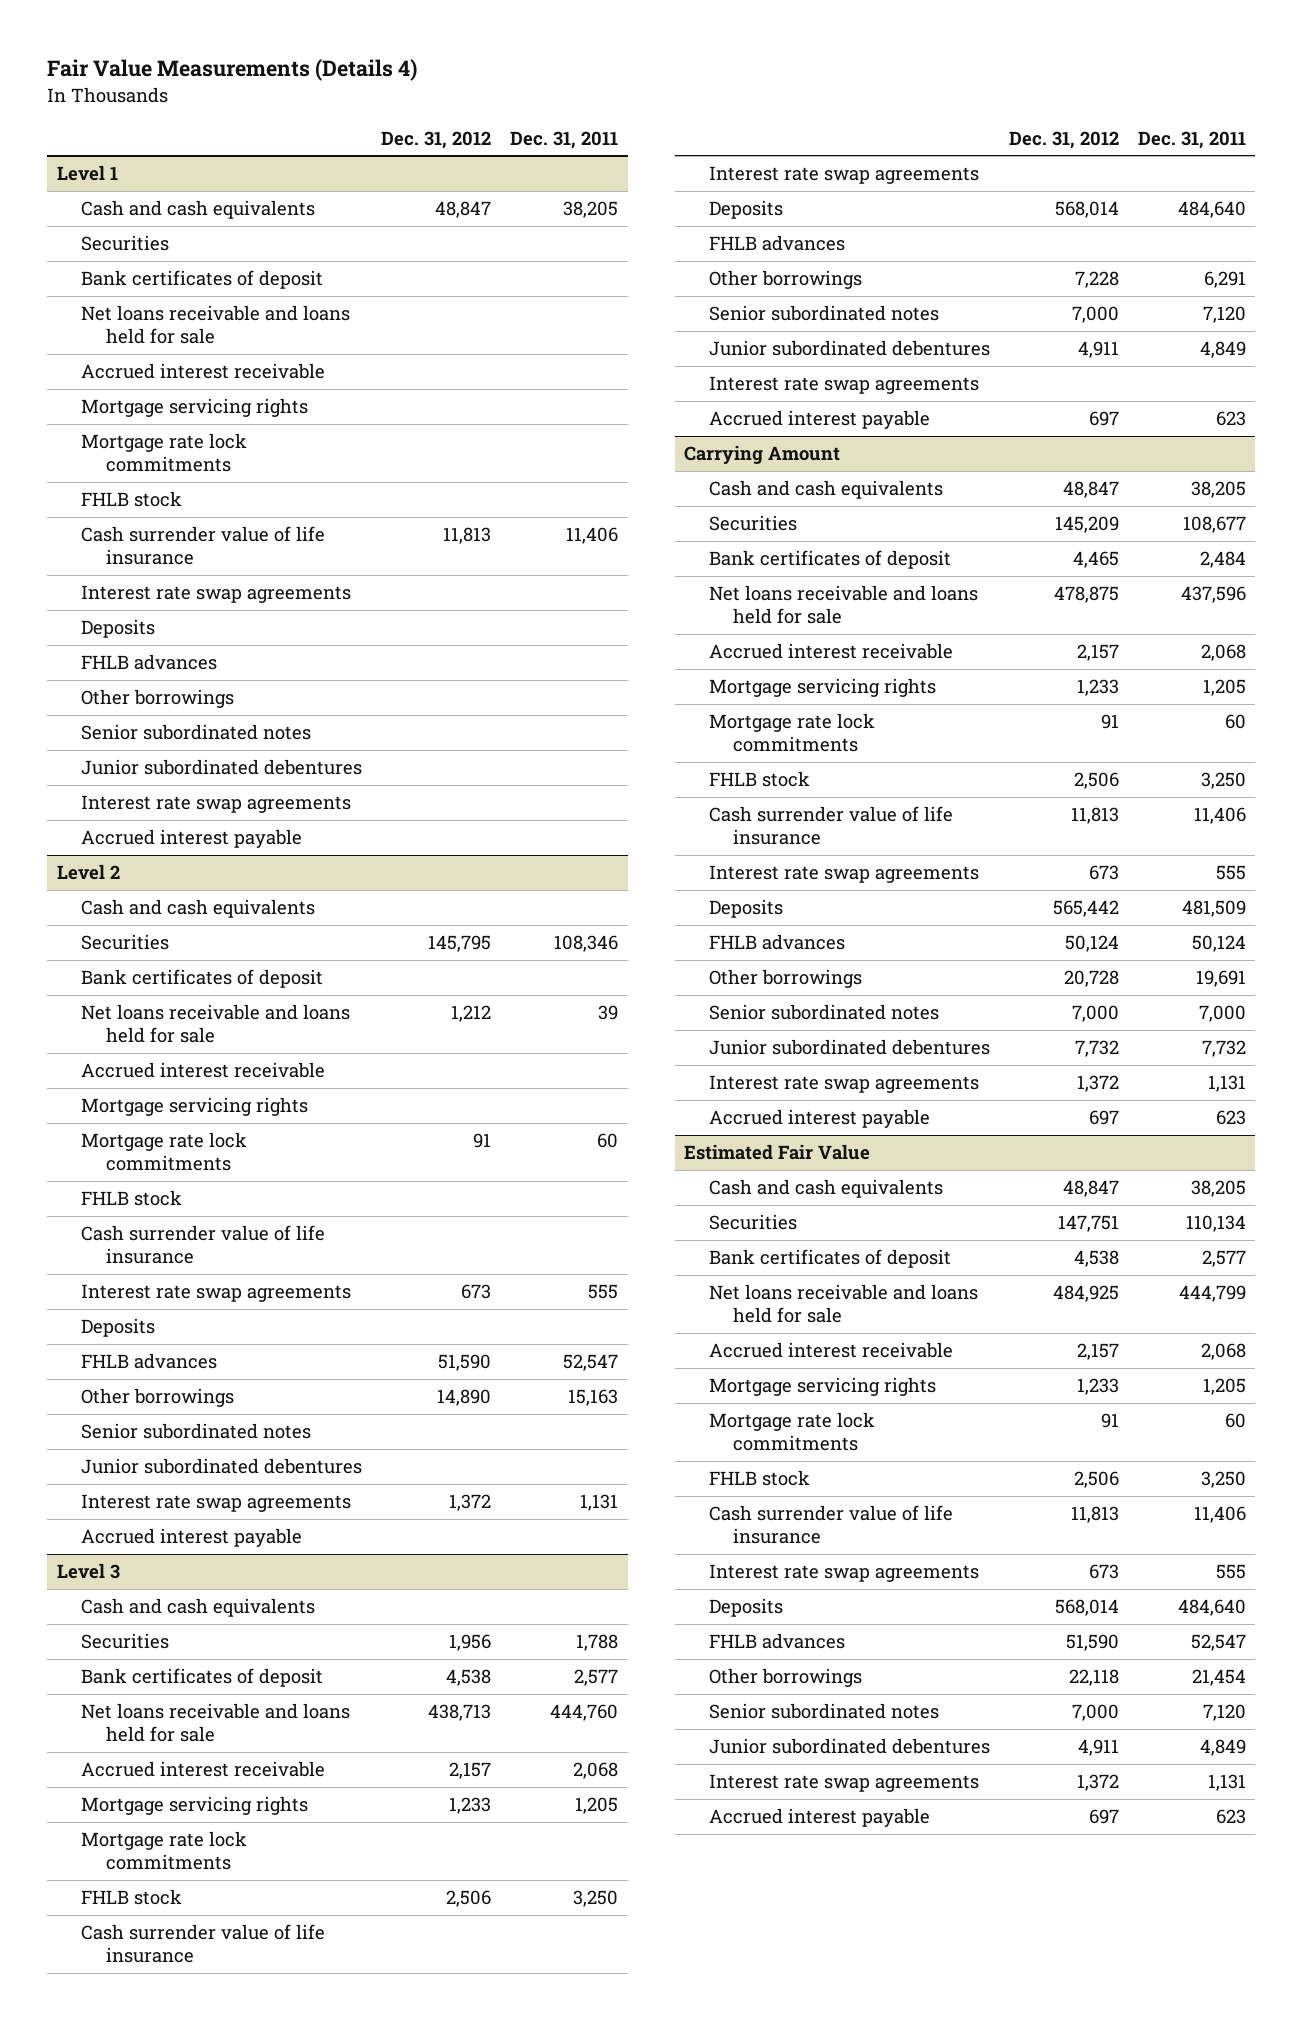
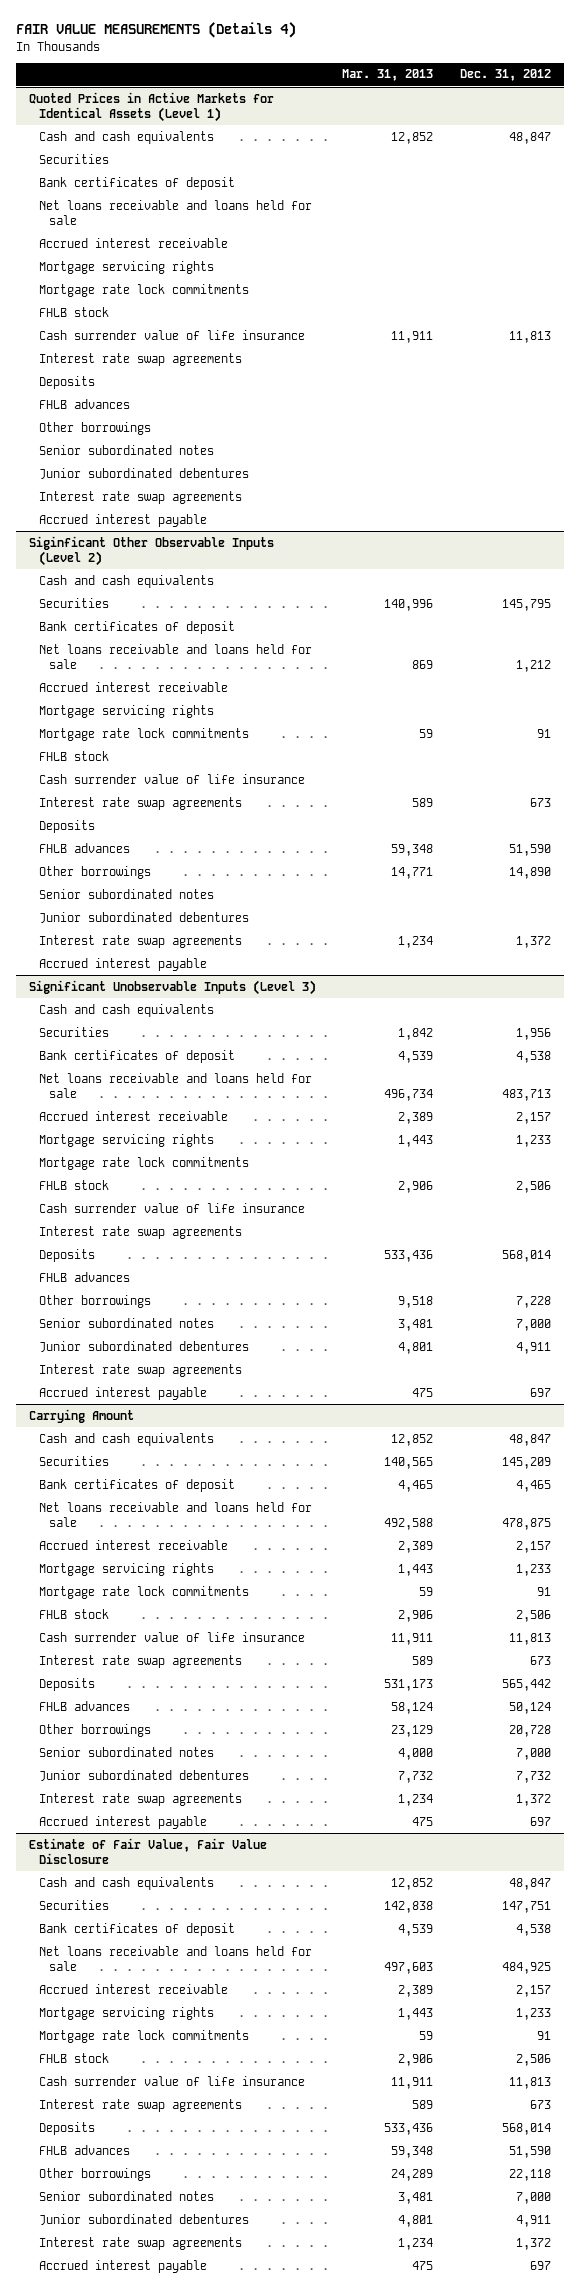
- Fair Value Measurements (Details 4)
+ FAIR VALUE MEASUREMENTS (Details 4)
- | Dec. 31, 2012 | Dec. 31, 2011
+ | Mar. 31, 2013 | Dec. 31, 2012
- Level 1
+ Quoted Prices in Active Markets for Identical Assets (Level 1)
- Level 2
+ Siginficant Other Observable Inputs (Level 2)
- Level 3
+ Significant Unobservable Inputs (Level 3)
- Net loans receivable and loans held for sale | 438,713 | 444,760
+ Net loans receivable and loans held for sale | 496,734 | 483,713
- Estimated Fair Value
+ Estimate of Fair Value, Fair Value Disclosure

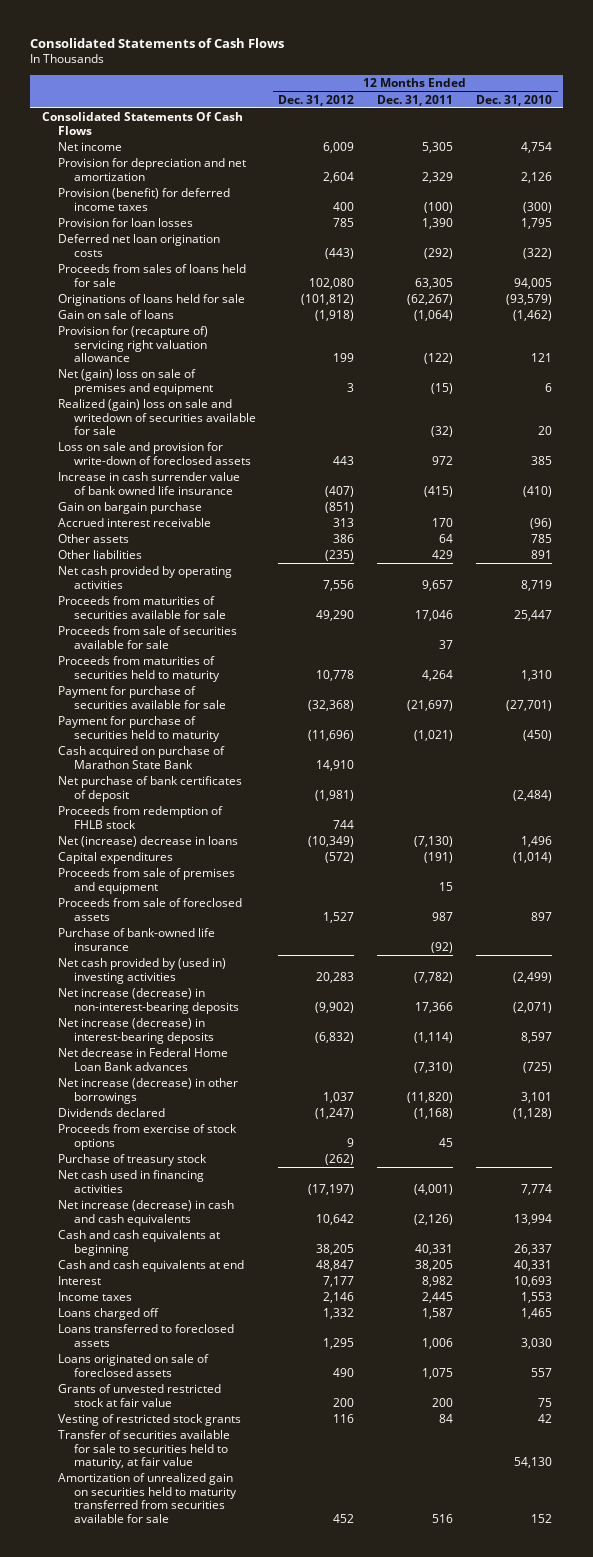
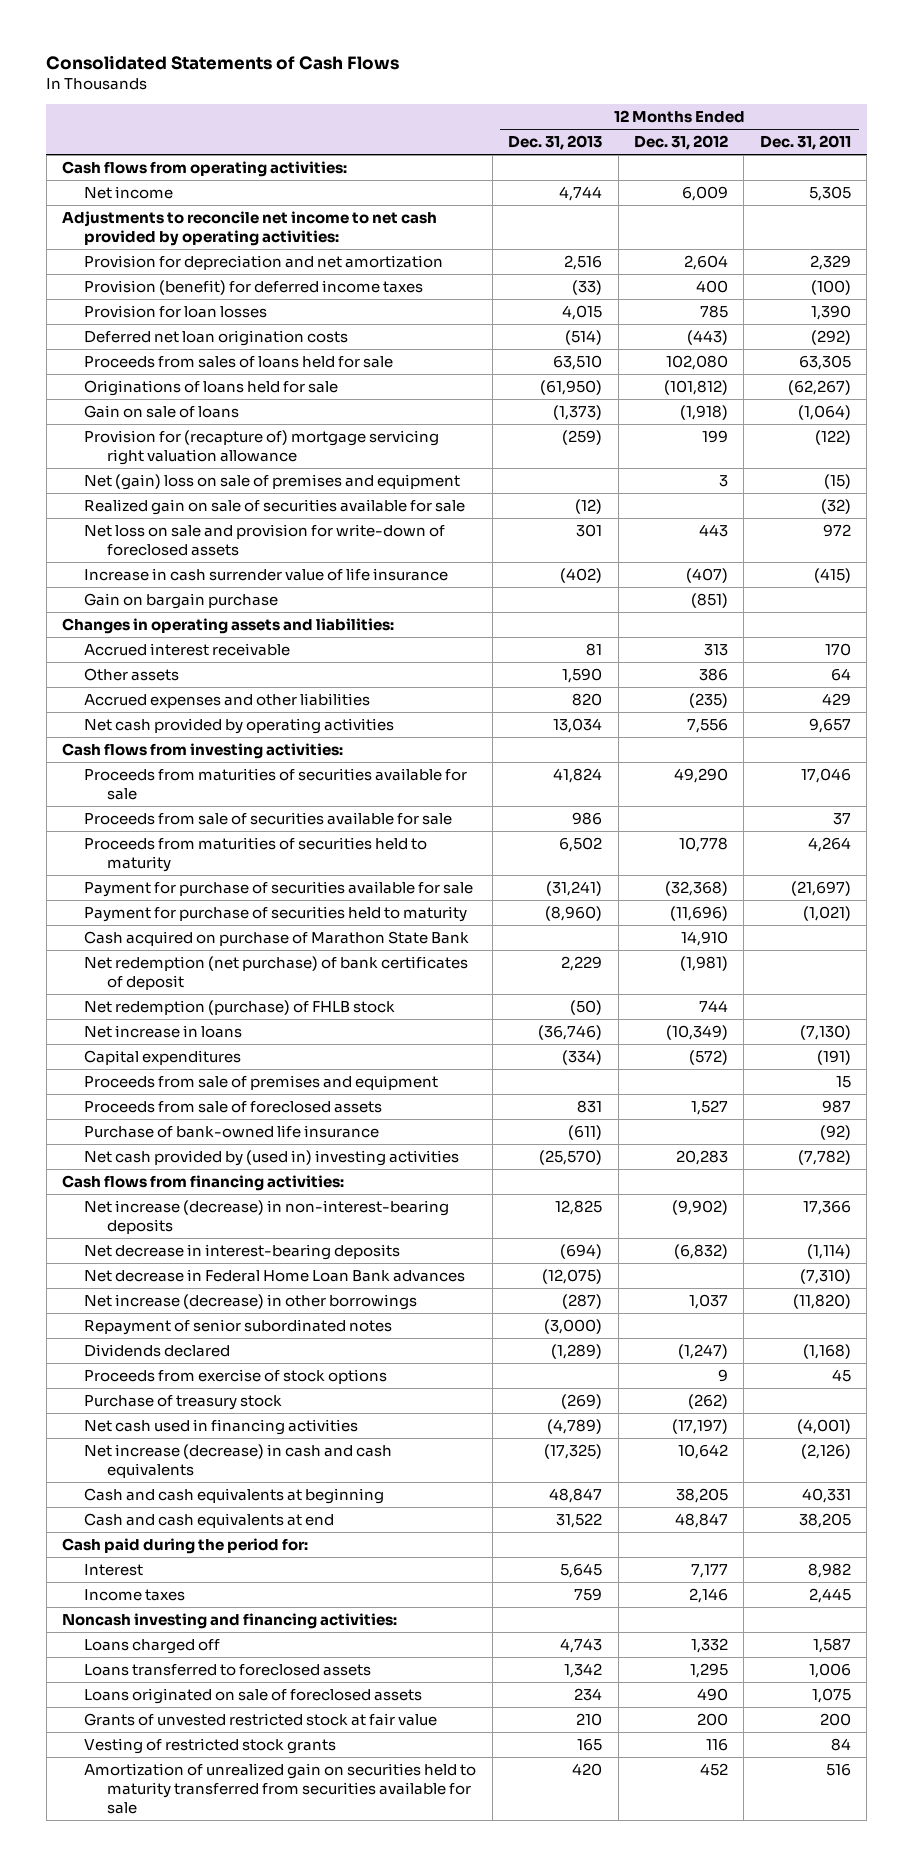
- | 12 Months Ended Dec. 31, 2012 | 12 Months Ended Dec. 31, 2011 | 12 Months Ended Dec. 31, 2010
+ | 12 Months Ended Dec. 31, 2013 | 12 Months Ended Dec. 31, 2012 | 12 Months Ended Dec. 31, 2011
- Consolidated Statements Of Cash Flows
+ Cash flows from operating activities:
+ Adjustments to reconcile net income to net cash provided by operating activities:
- Provision for (recapture of) servicing right valuation allowance | 199 | (122) | 121
+ Provision for (recapture of) mortgage servicing right valuation allowance | (259) | 199 | (122)
- Realized (gain) loss on sale and writedown of securities available for sale | | (32) | 20
- Loss on sale and provision for write-down of foreclosed assets | 443 | 972 | 385
- Increase in cash surrender value of bank owned life insurance | (407) | (415) | (410)
+ Realized gain on sale of securities available for sale | (12) | | (32)
+ Net loss on sale and provision for write-down of foreclosed assets | 301 | 443 | 972
+ Increase in cash surrender value of life insurance | (402) | (407) | (415)
+ Changes in operating assets and liabilities:
- Other liabilities | (235) | 429 | 891
+ Accrued expenses and other liabilities | 820 | (235) | 429
+ Cash flows from investing activities:
- Net purchase of bank certificates of deposit | (1,981) | | (2,484)
- Proceeds from redemption of FHLB stock | 744 | |
- Net (increase) decrease in loans | (10,349) | (7,130) | 1,496
+ Net redemption (net purchase) of bank certificates of deposit | 2,229 | (1,981) |
+ Net redemption (purchase) of FHLB stock | (50) | 744 |
+ Net increase in loans | (36,746) | (10,349) | (7,130)
+ Cash flows from financing activities:
- Net increase (decrease) in interest-bearing deposits | (6,832) | (1,114) | 8,597
+ Net decrease in interest-bearing deposits | (694) | (6,832) | (1,114)
+ Repayment of senior subordinated notes | (3,000) | |
+ Cash paid during the period for:
+ Noncash investing and financing activities:
- Transfer of securities available for sale to securities held to maturity, at fair value | | | 54,130

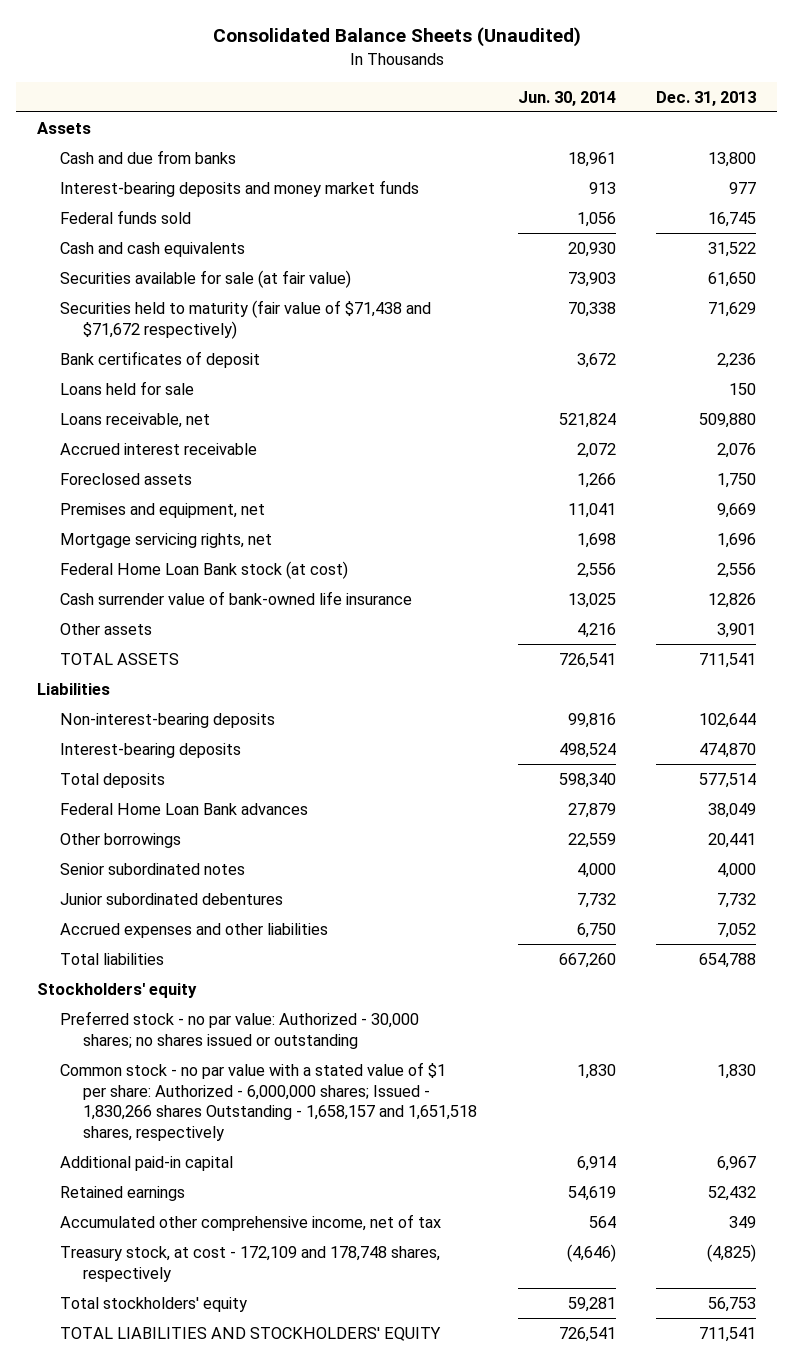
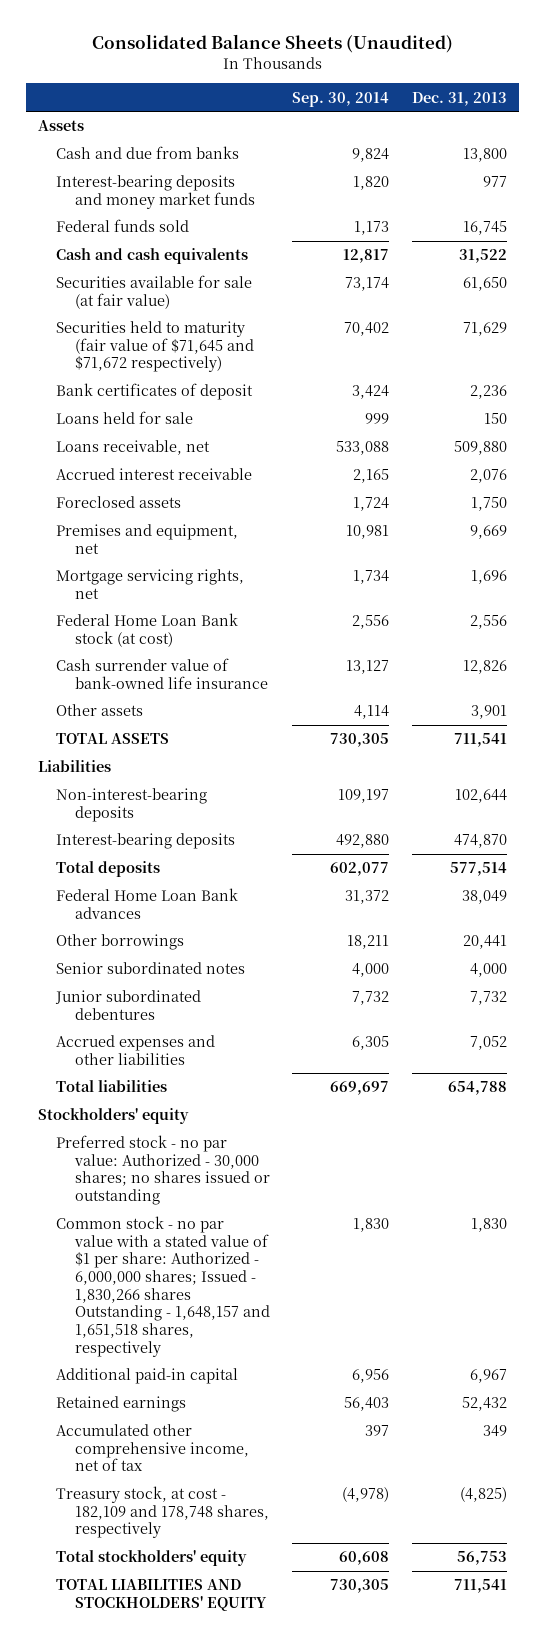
- | Jun. 30, 2014 | Dec. 31, 2013
+ | Sep. 30, 2014 | Dec. 31, 2013
- Securities held to maturity (fair value of $71,438 and $71,672 respectively) | 70,338 | 71,629
+ Securities held to maturity (fair value of $71,645 and $71,672 respectively) | 70,402 | 71,629
- Common stock - no par value with a stated value of $1 per share: Authorized - 6,000,000 shares; Issued - 1,830,266 shares Outstanding - 1,658,157 and 1,651,518 shares, respectively | 1,830 | 1,830
+ Common stock - no par value with a stated value of $1 per share: Authorized - 6,000,000 shares; Issued - 1,830,266 shares Outstanding - 1,648,157 and 1,651,518 shares, respectively | 1,830 | 1,830
- Treasury stock, at cost - 172,109 and 178,748 shares, respectively | (4,646) | (4,825)
+ Treasury stock, at cost - 182,109 and 178,748 shares, respectively | (4,978) | (4,825)

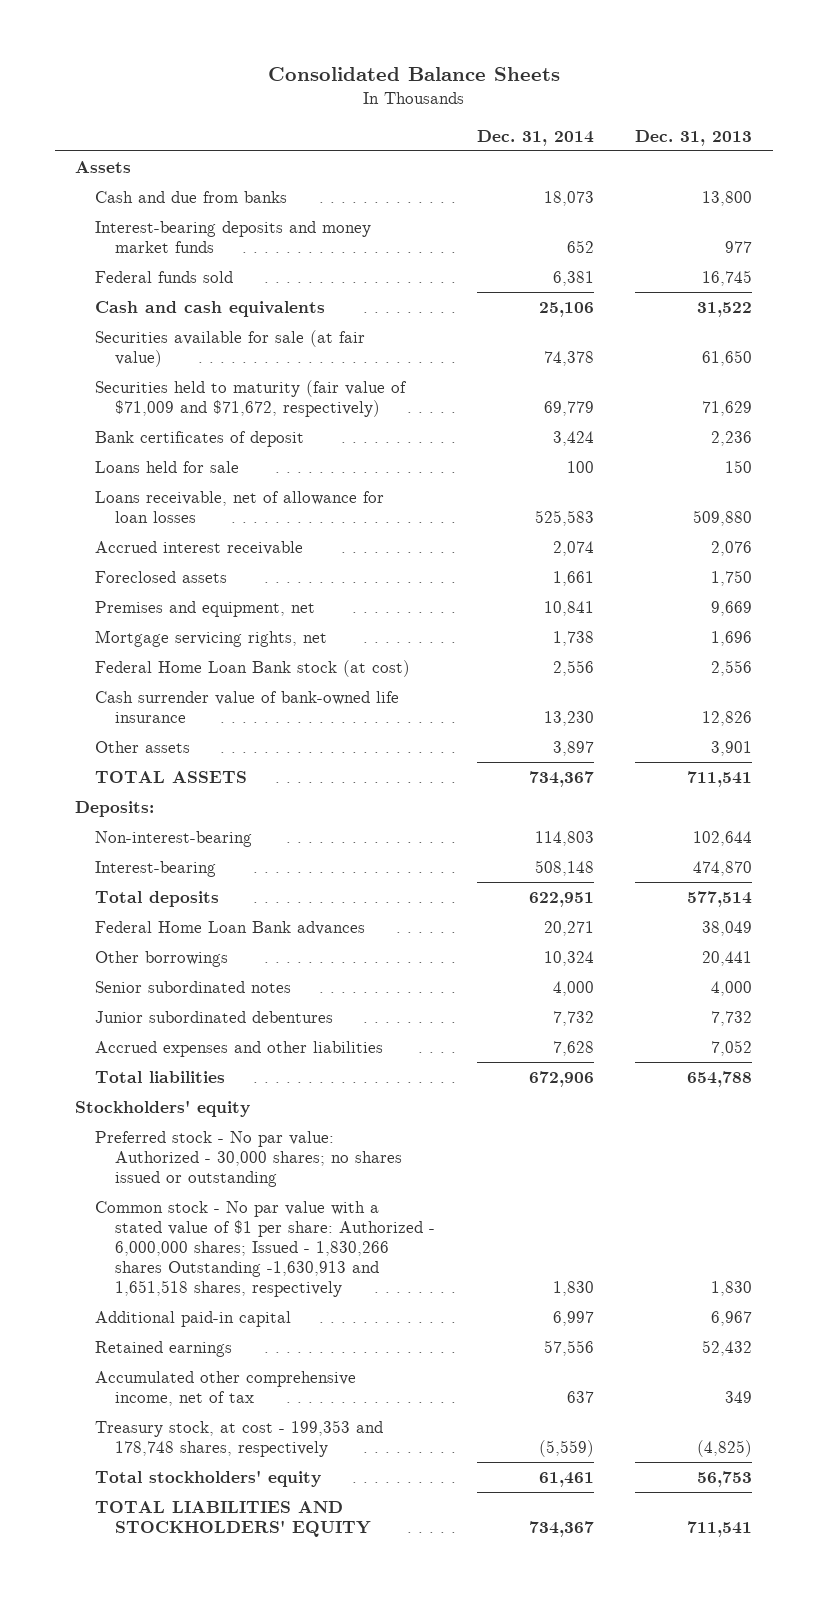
- Consolidated Balance Sheets (Unaudited)
+ Consolidated Balance Sheets
- | Sep. 30, 2014 | Dec. 31, 2013
+ | Dec. 31, 2014 | Dec. 31, 2013
- Securities held to maturity (fair value of $71,645 and $71,672 respectively) | 70,402 | 71,629
+ Securities held to maturity (fair value of $71,009 and $71,672, respectively) | 69,779 | 71,629
- Loans receivable, net | 533,088 | 509,880
+ Loans receivable, net of allowance for loan losses | 525,583 | 509,880
- Liabilities
- Non-interest-bearing deposits | 109,197 | 102,644
- Interest-bearing deposits | 492,880 | 474,870
+ Deposits:
+ Non-interest-bearing | 114,803 | 102,644
+ Interest-bearing | 508,148 | 474,870
- Preferred stock - no par value: Authorized - 30,000 shares; no shares issued or outstanding
- Common stock - no par value with a stated value of $1 per share: Authorized - 6,000,000 shares; Issued - 1,830,266 shares Outstanding - 1,648,157 and 1,651,518 shares, respectively | 1,830 | 1,830
+ Preferred stock - No par value: Authorized - 30,000 shares; no shares issued or outstanding
+ Common stock - No par value with a stated value of $1 per share: Authorized - 6,000,000 shares; Issued - 1,830,266 shares Outstanding -1,630,913 and 1,651,518 shares, respectively | 1,830 | 1,830
- Treasury stock, at cost - 182,109 and 178,748 shares, respectively | (4,978) | (4,825)
+ Treasury stock, at cost - 199,353 and 178,748 shares, respectively | (5,559) | (4,825)

